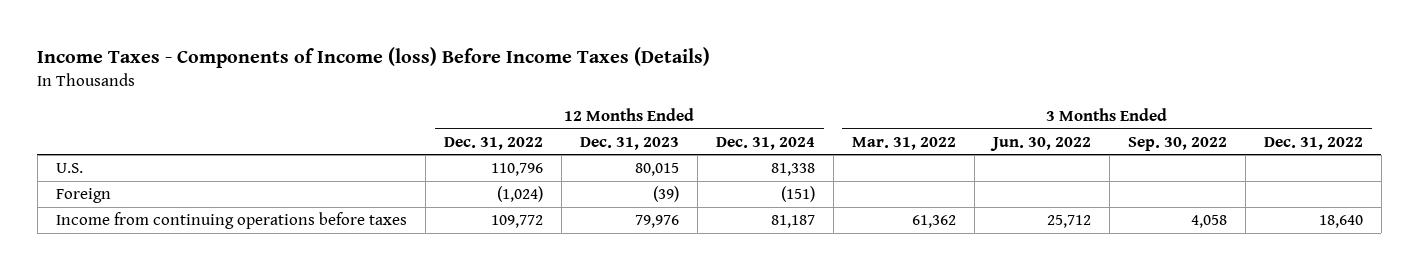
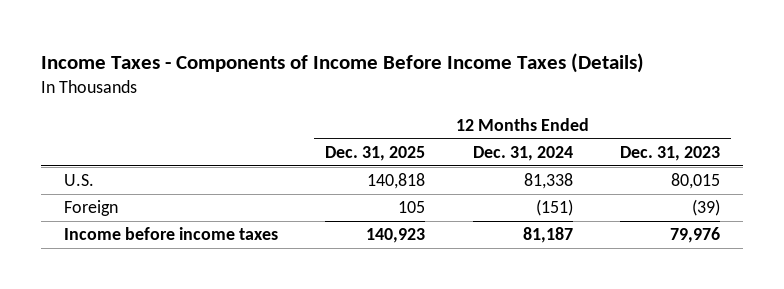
- Income Taxes - Components of Income (loss) Before Income Taxes (Details)
+ Income Taxes - Components of Income Before Income Taxes (Details)
- | 12 Months Ended Dec. 31, 2022 | 12 Months Ended Dec. 31, 2023 | 12 Months Ended Dec. 31, 2024 | 3 Months Ended Mar. 31, 2022 | 3 Months Ended Jun. 30, 2022 | 3 Months Ended Sep. 30, 2022 | 3 Months Ended Dec. 31, 2022
+ | 12 Months Ended Dec. 31, 2025 | 12 Months Ended Dec. 31, 2024 | 12 Months Ended Dec. 31, 2023
- Income from continuing operations before taxes | 109,772 | 79,976 | 81,187 | 61,362 | 25,712 | 4,058 | 18,640
+ Income before income taxes | 140,923 | 81,187 | 79,976

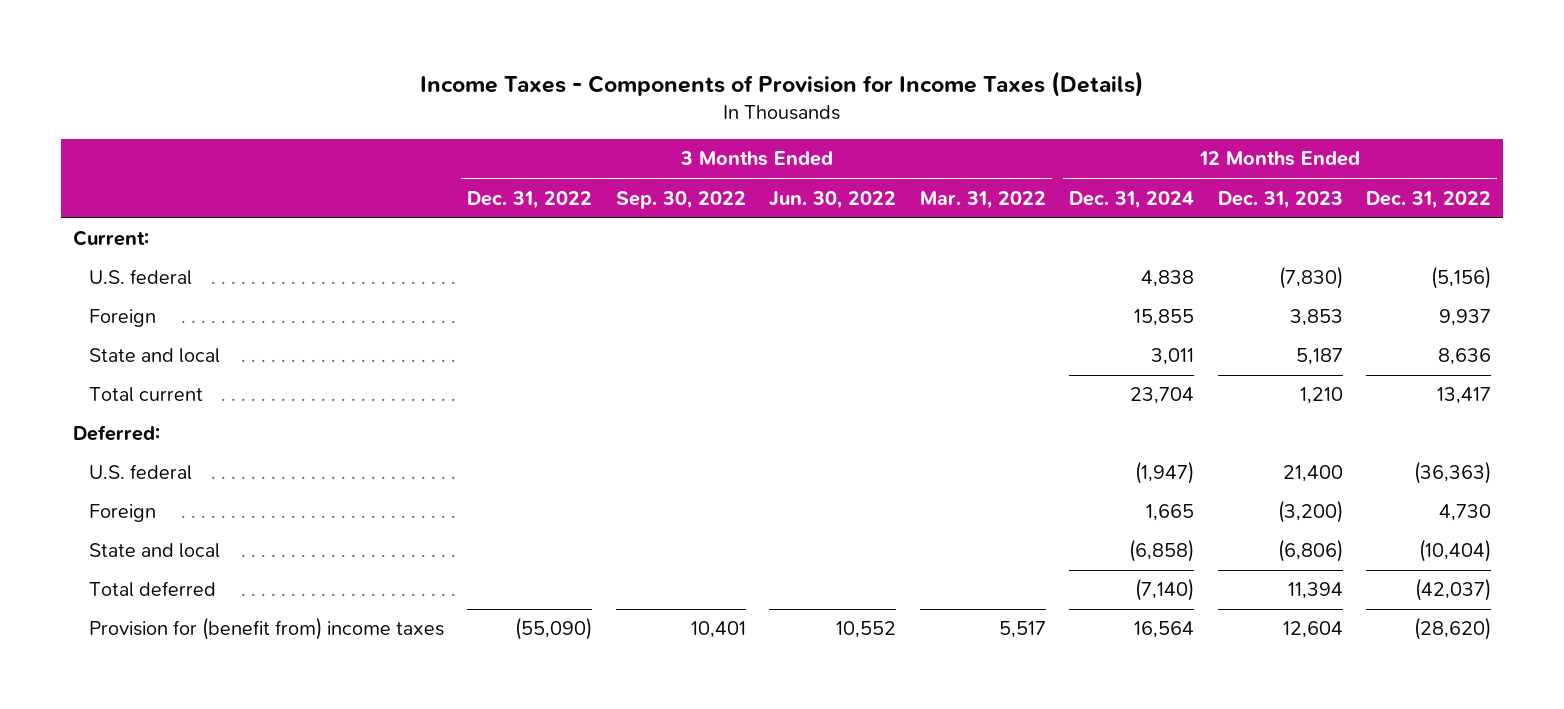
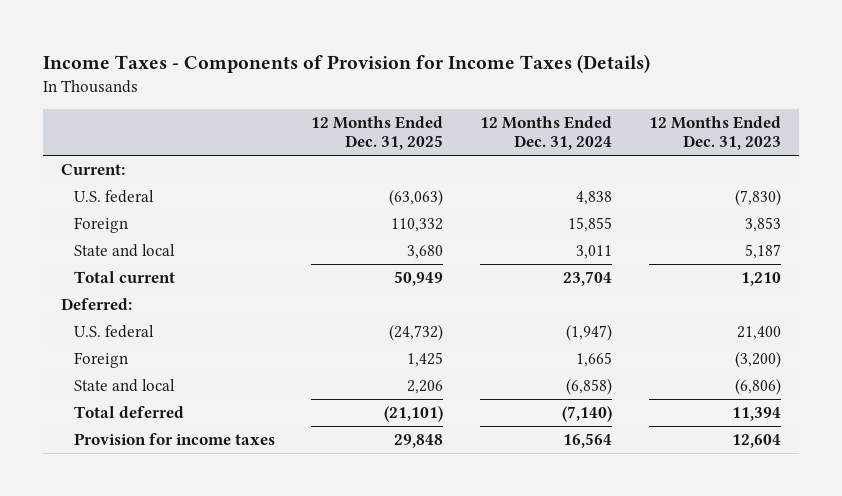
- | 3 Months Ended Dec. 31, 2022 | 3 Months Ended Sep. 30, 2022 | 3 Months Ended Jun. 30, 2022 | 3 Months Ended Mar. 31, 2022 | 12 Months Ended Dec. 31, 2024 | 12 Months Ended Dec. 31, 2023 | 12 Months Ended Dec. 31, 2022
+ | 12 Months Ended Dec. 31, 2025 | 12 Months Ended Dec. 31, 2024 | 12 Months Ended Dec. 31, 2023
- Provision for (benefit from) income taxes | (55,090) | 10,401 | 10,552 | 5,517 | 16,564 | 12,604 | (28,620)
+ Provision for income taxes | 29,848 | 16,564 | 12,604

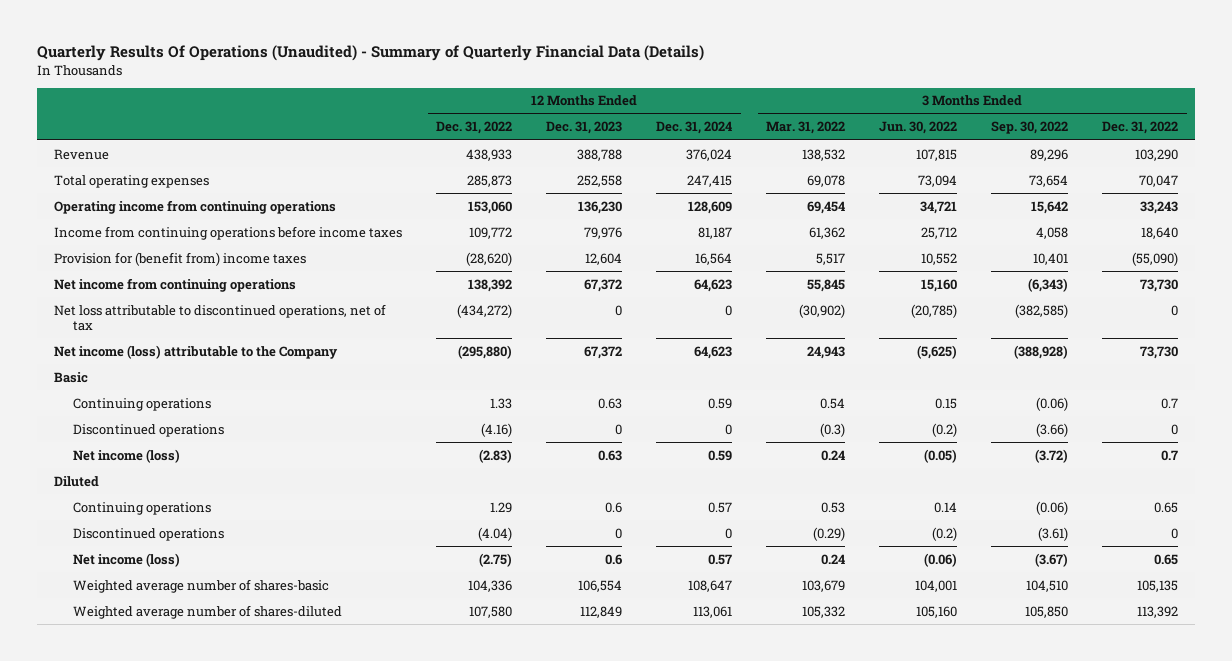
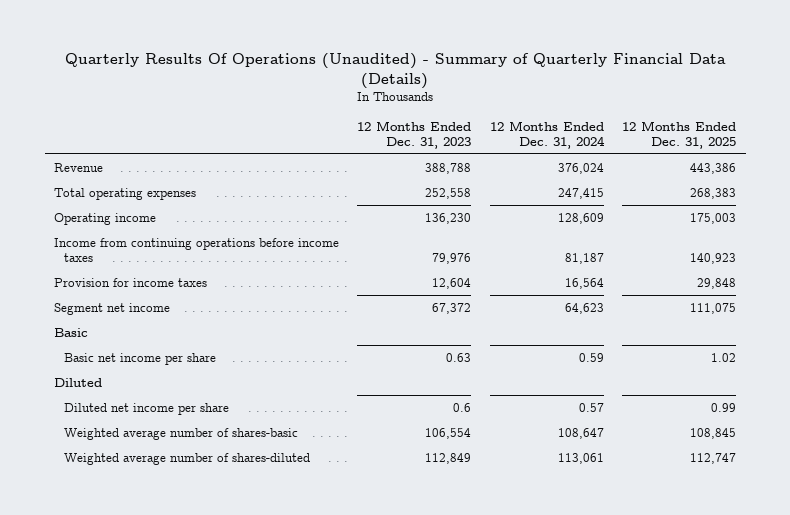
- | 12 Months Ended Dec. 31, 2022 | 12 Months Ended Dec. 31, 2023 | 12 Months Ended Dec. 31, 2024 | 3 Months Ended Mar. 31, 2022 | 3 Months Ended Jun. 30, 2022 | 3 Months Ended Sep. 30, 2022 | 3 Months Ended Dec. 31, 2022
+ | 12 Months Ended Dec. 31, 2023 | 12 Months Ended Dec. 31, 2024 | 12 Months Ended Dec. 31, 2025
- Operating income from continuing operations | 153,060 | 136,230 | 128,609 | 69,454 | 34,721 | 15,642 | 33,243
+ Operating income | 136,230 | 128,609 | 175,003
- Provision for (benefit from) income taxes | (28,620) | 12,604 | 16,564 | 5,517 | 10,552 | 10,401 | (55,090)
- Net income from continuing operations | 138,392 | 67,372 | 64,623 | 55,845 | 15,160 | (6,343) | 73,730
- Net loss attributable to discontinued operations, net of tax | (434,272) | 0 | 0 | (30,902) | (20,785) | (382,585) | 0
- Net income (loss) attributable to the Company | (295,880) | 67,372 | 64,623 | 24,943 | (5,625) | (388,928) | 73,730
+ Provision for income taxes | 12,604 | 16,564 | 29,848
+ Segment net income | 67,372 | 64,623 | 111,075
- Continuing operations | 1.33 | 0.63 | 0.59 | 0.54 | 0.15 | (0.06) | 0.7
- Discontinued operations | (4.16) | 0 | 0 | (0.3) | (0.2) | (3.66) | 0
- Net income (loss) | (2.83) | 0.63 | 0.59 | 0.24 | (0.05) | (3.72) | 0.7
+ Basic net income per share | 0.63 | 0.59 | 1.02
- Continuing operations | 1.29 | 0.6 | 0.57 | 0.53 | 0.14 | (0.06) | 0.65
- Discontinued operations | (4.04) | 0 | 0 | (0.29) | (0.2) | (3.61) | 0
- Net income (loss) | (2.75) | 0.6 | 0.57 | 0.24 | (0.06) | (3.67) | 0.65
+ Diluted net income per share | 0.6 | 0.57 | 0.99

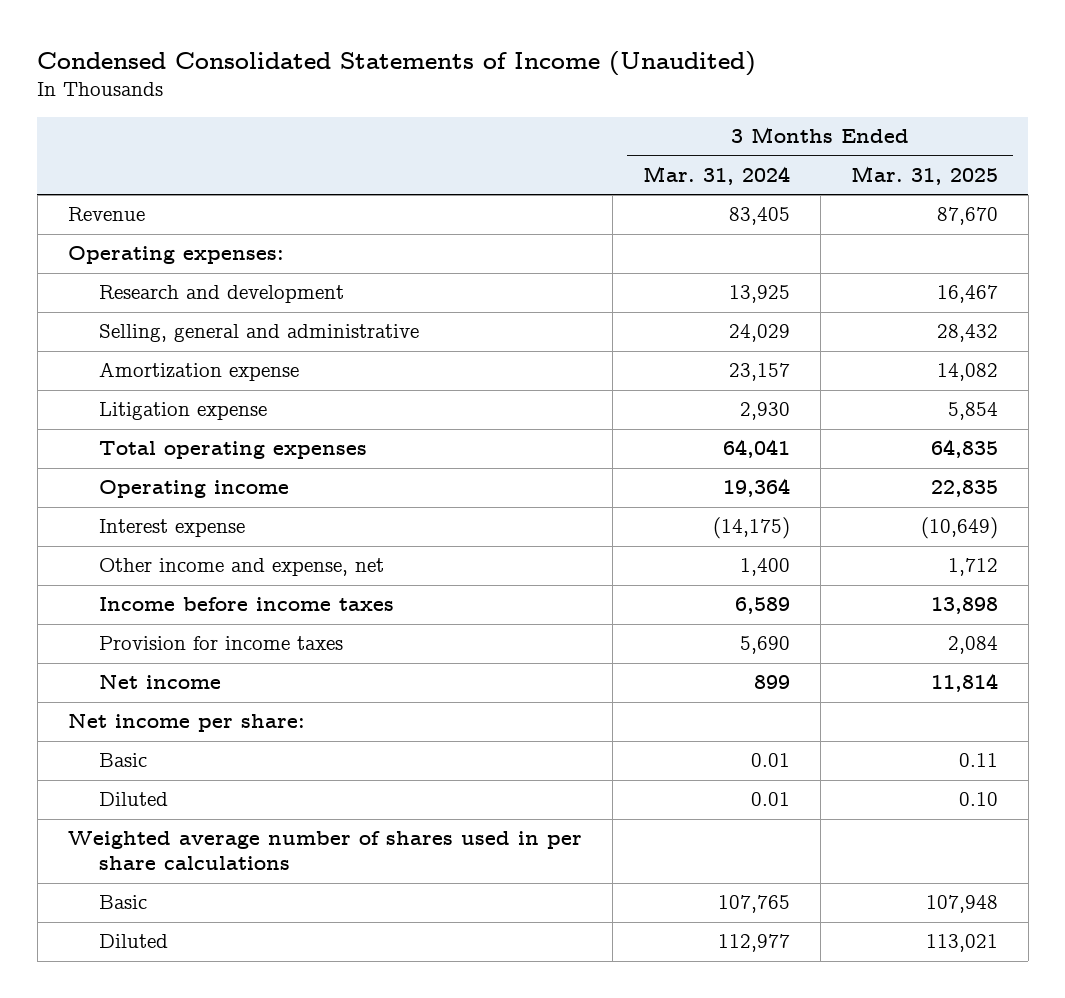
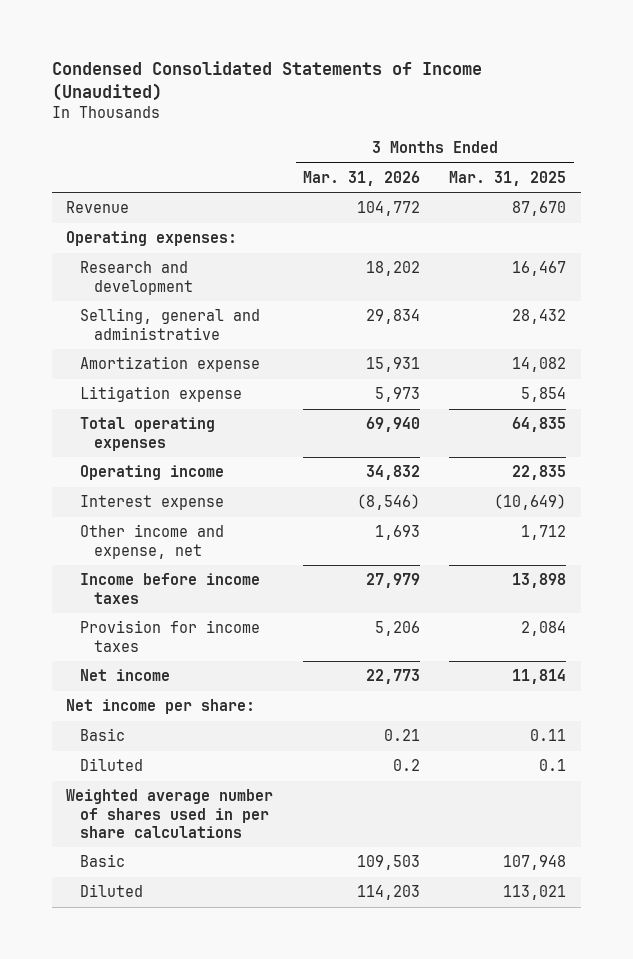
- | 3 Months Ended Mar. 31, 2024 | 3 Months Ended Mar. 31, 2025
+ | 3 Months Ended Mar. 31, 2026 | 3 Months Ended Mar. 31, 2025
- Diluted | 0.01 | 0.10
+ Diluted | 0.2 | 0.1

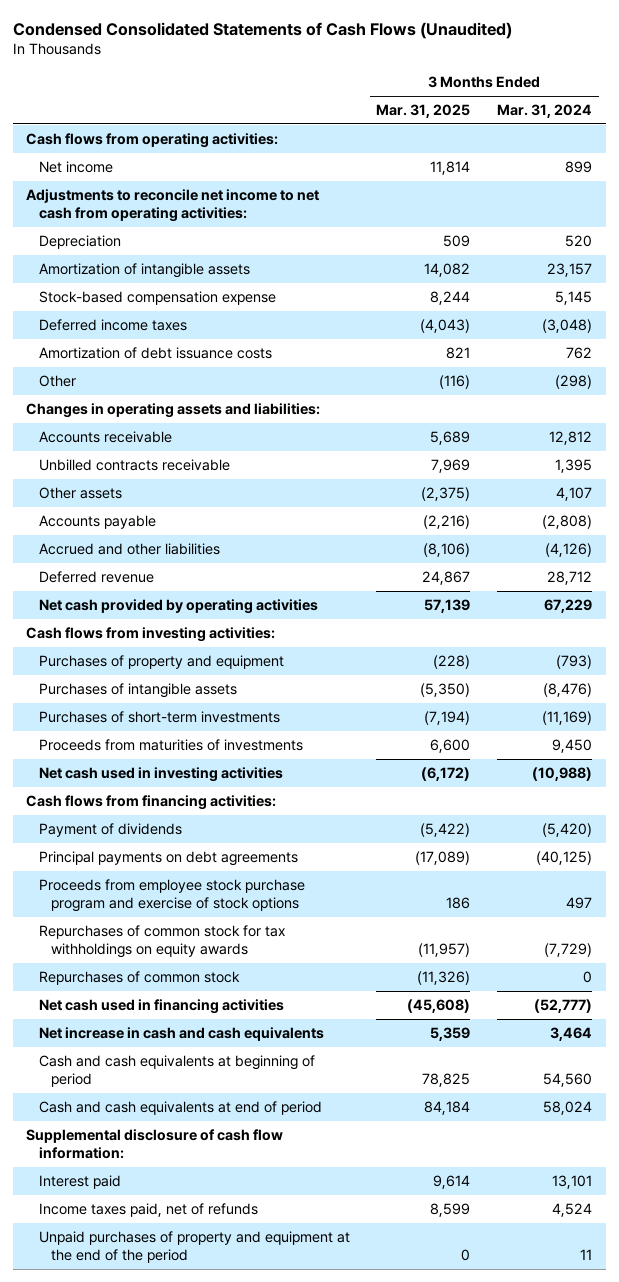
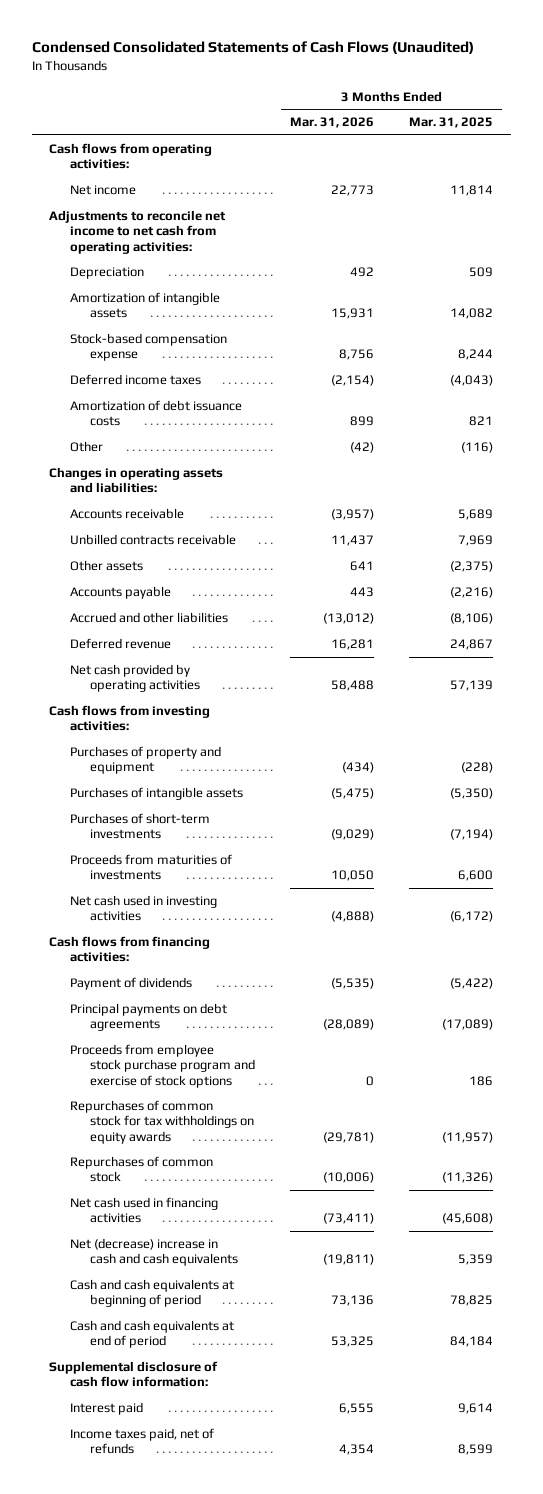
- | 3 Months Ended Mar. 31, 2025 | 3 Months Ended Mar. 31, 2024
+ | 3 Months Ended Mar. 31, 2026 | 3 Months Ended Mar. 31, 2025
- Net increase in cash and cash equivalents | 5,359 | 3,464
+ Net (decrease) increase in cash and cash equivalents | (19,811) | 5,359
- Unpaid purchases of property and equipment at the end of the period | 0 | 11

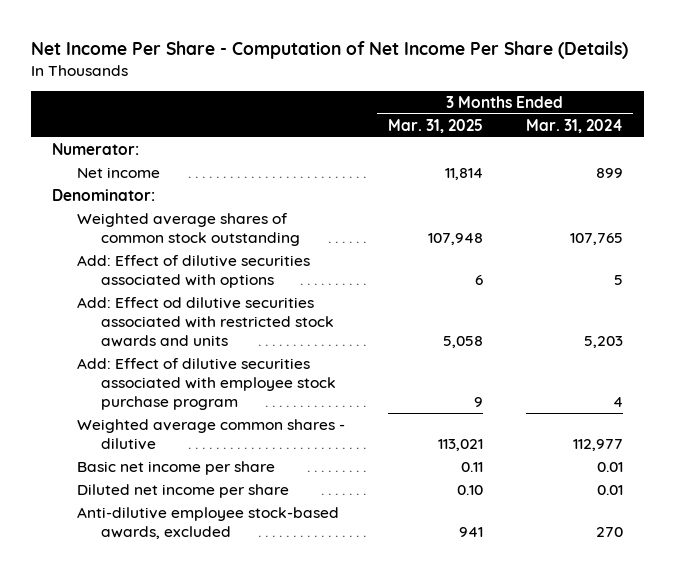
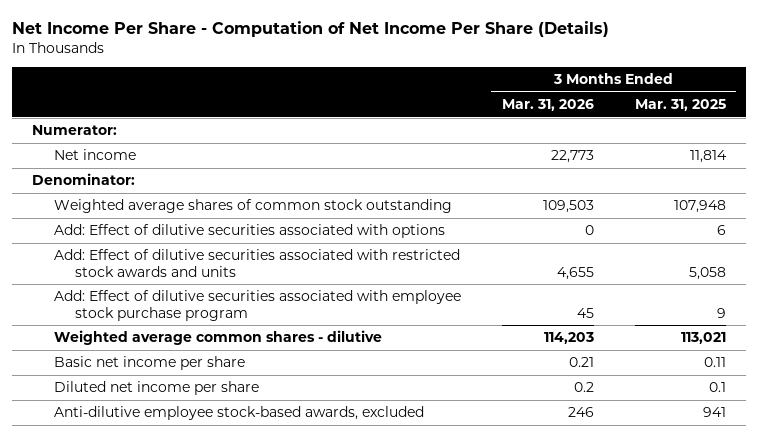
- | 3 Months Ended Mar. 31, 2025 | 3 Months Ended Mar. 31, 2024
+ | 3 Months Ended Mar. 31, 2026 | 3 Months Ended Mar. 31, 2025
- Add: Effect od dilutive securities associated with restricted stock awards and units | 5,058 | 5,203
+ Add: Effect of dilutive securities associated with restricted stock awards and units | 4,655 | 5,058
- Diluted net income per share | 0.10 | 0.01
+ Diluted net income per share | 0.2 | 0.1

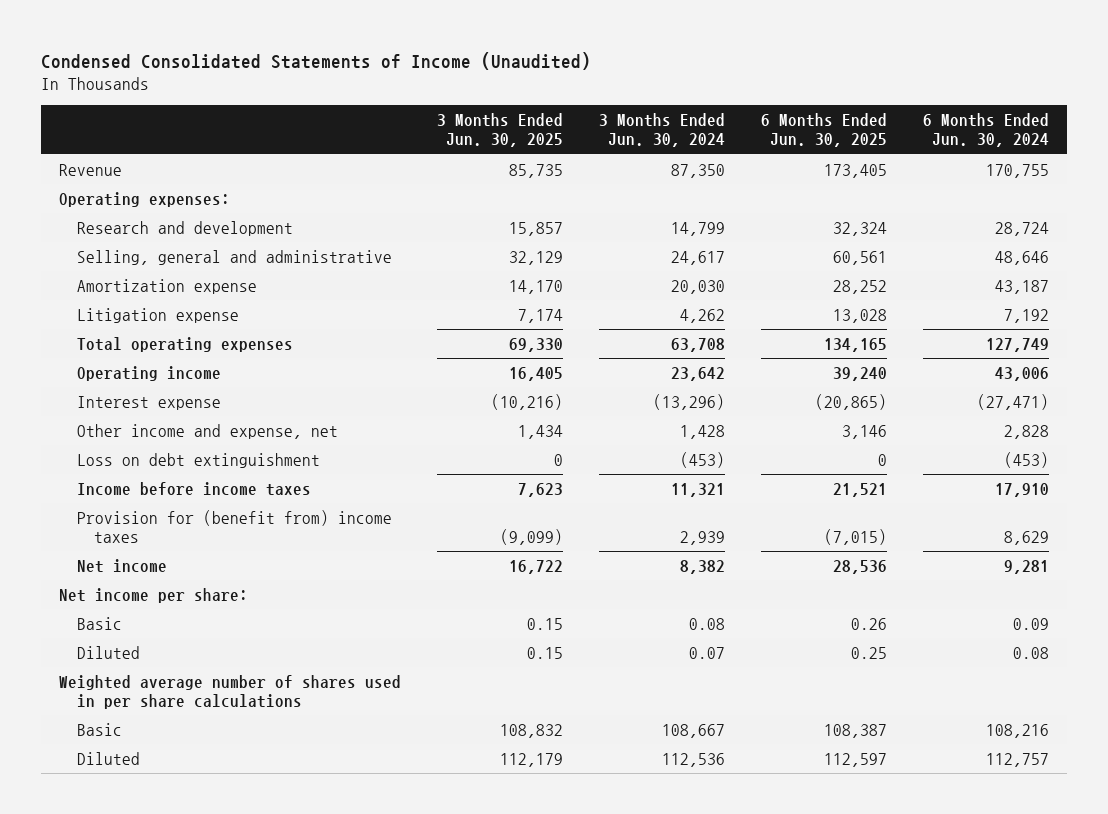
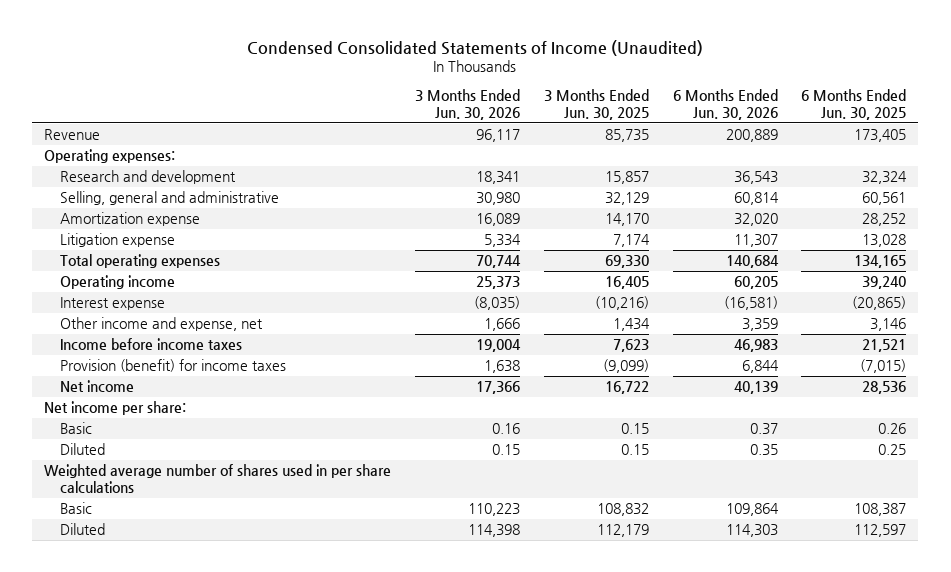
- | 3 Months Ended Jun. 30, 2025 | 3 Months Ended Jun. 30, 2024 | 6 Months Ended Jun. 30, 2025 | 6 Months Ended Jun. 30, 2024
+ | 3 Months Ended Jun. 30, 2026 | 3 Months Ended Jun. 30, 2025 | 6 Months Ended Jun. 30, 2026 | 6 Months Ended Jun. 30, 2025
- Loss on debt extinguishment | 0 | (453) | 0 | (453)
- Provision for (benefit from) income taxes | (9,099) | 2,939 | (7,015) | 8,629
+ Provision (benefit) for income taxes | 1,638 | (9,099) | 6,844 | (7,015)

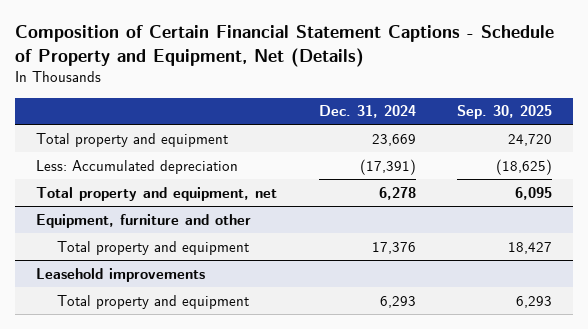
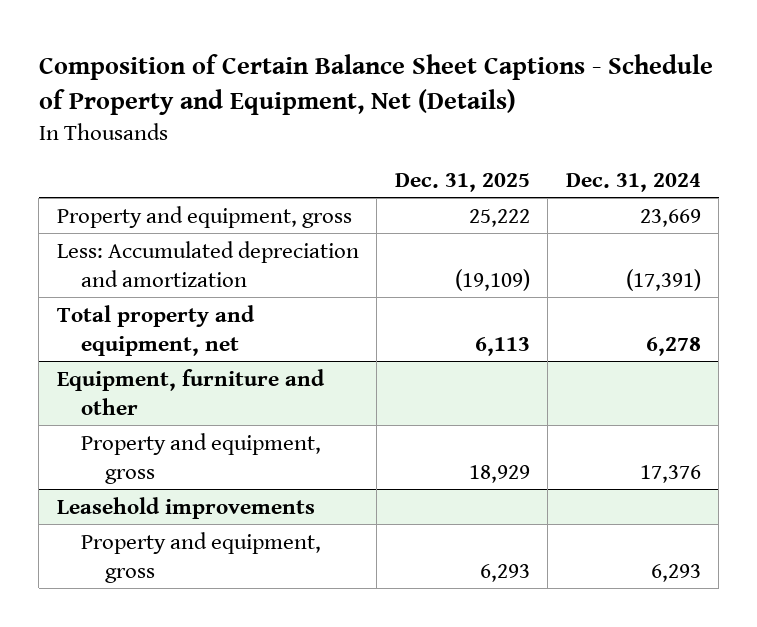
- Composition of Certain Financial Statement Captions - Schedule of Property and Equipment, Net (Details)
+ Composition of Certain Balance Sheet Captions - Schedule of Property and Equipment, Net (Details)
- | Dec. 31, 2024 | Sep. 30, 2025
+ | Dec. 31, 2025 | Dec. 31, 2024
- Total property and equipment | 23,669 | 24,720
- Less: Accumulated depreciation | (17,391) | (18,625)
+ Property and equipment, gross | 25,222 | 23,669
+ Less: Accumulated depreciation and amortization | (19,109) | (17,391)
@ Equipment, furniture and other
- Total property and equipment | 17,376 | 18,427
+ Property and equipment, gross | 18,929 | 17,376
@ Leasehold improvements
- Total property and equipment | 6,293 | 6,293
+ Property and equipment, gross | 6,293 | 6,293

